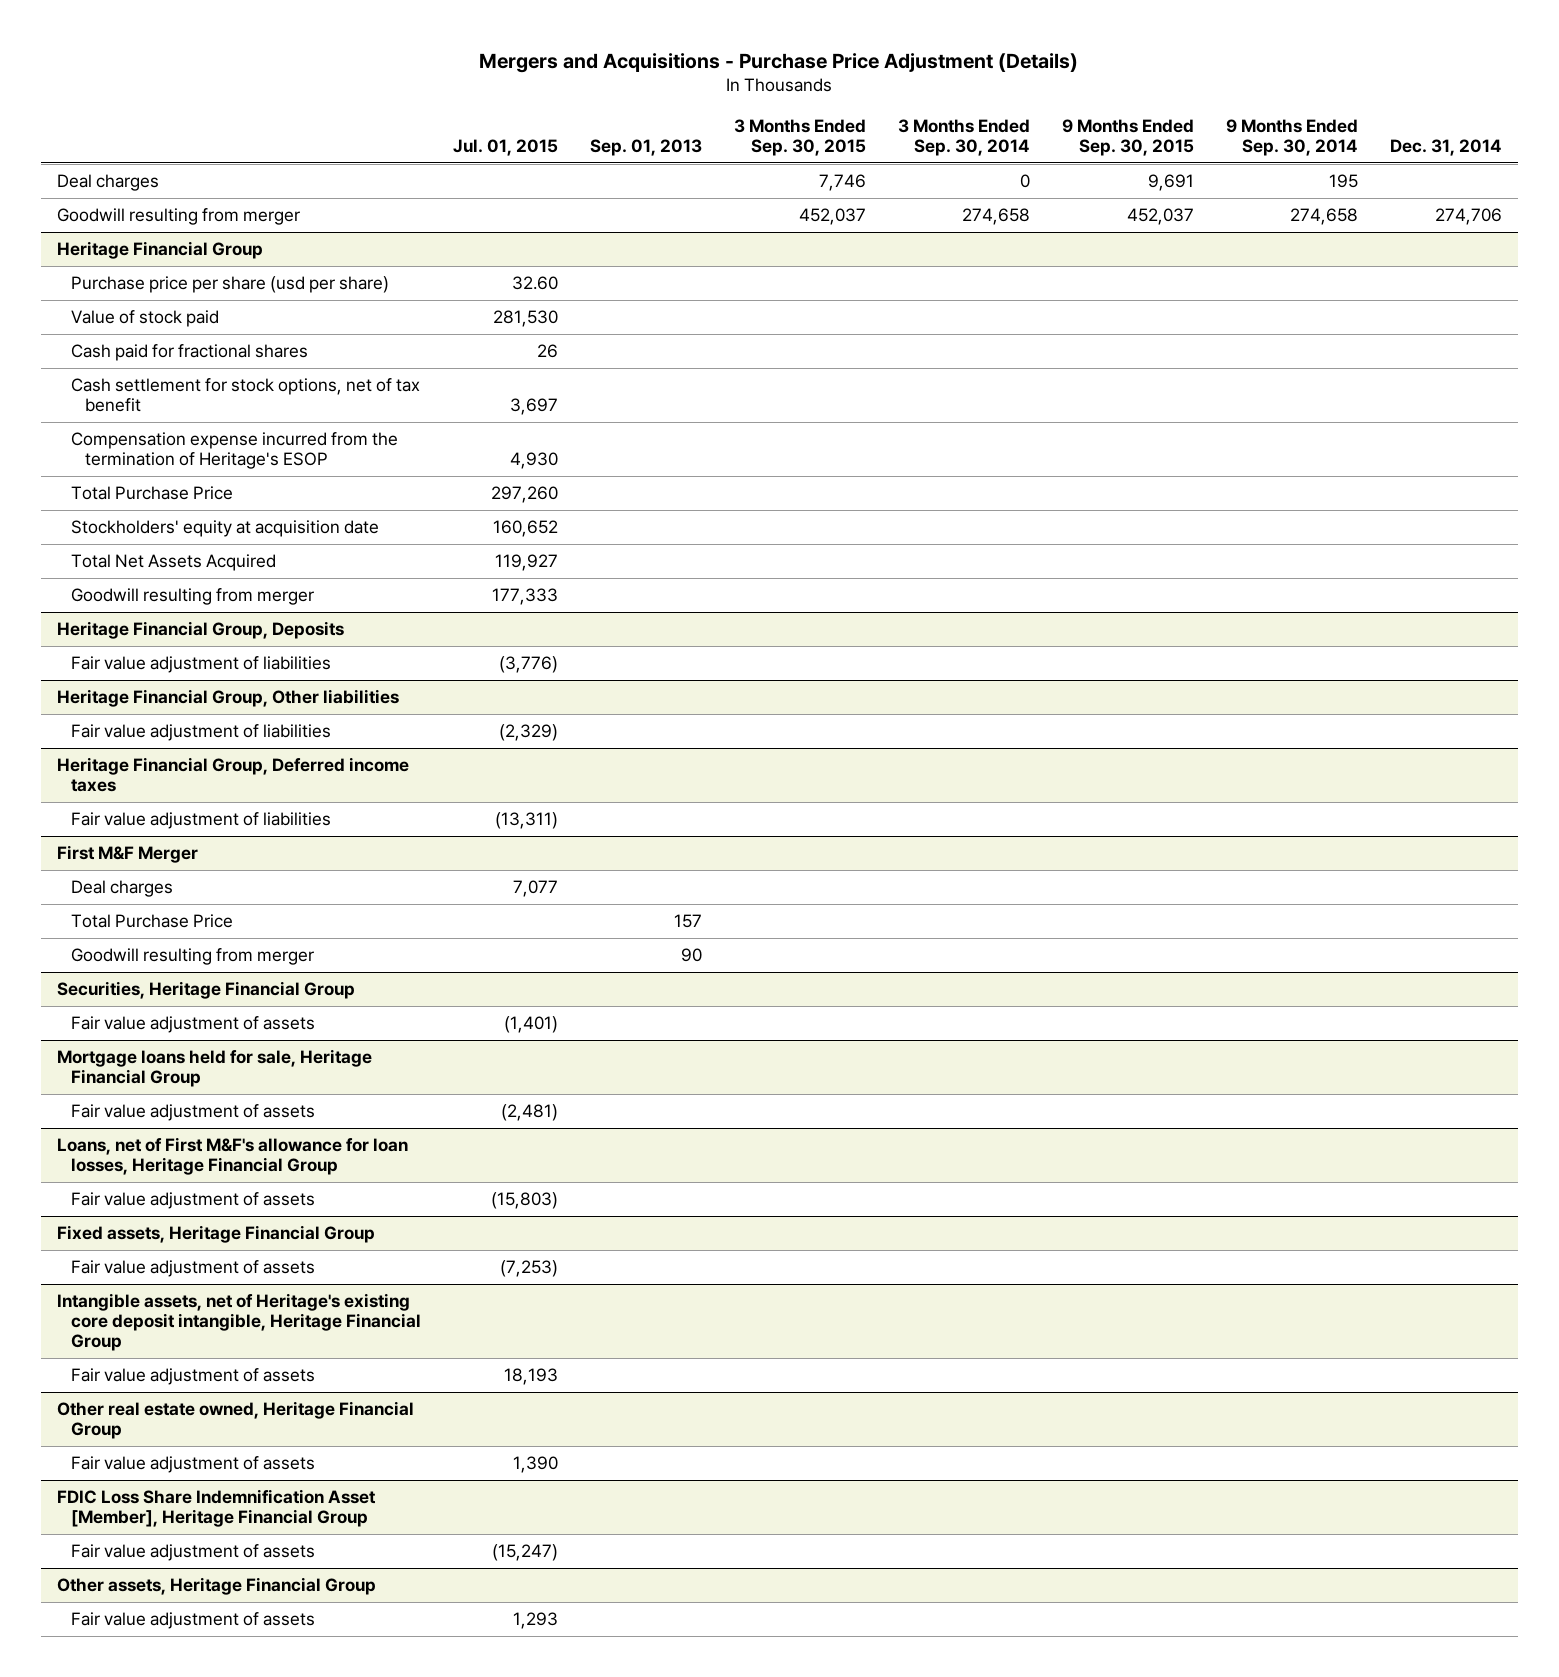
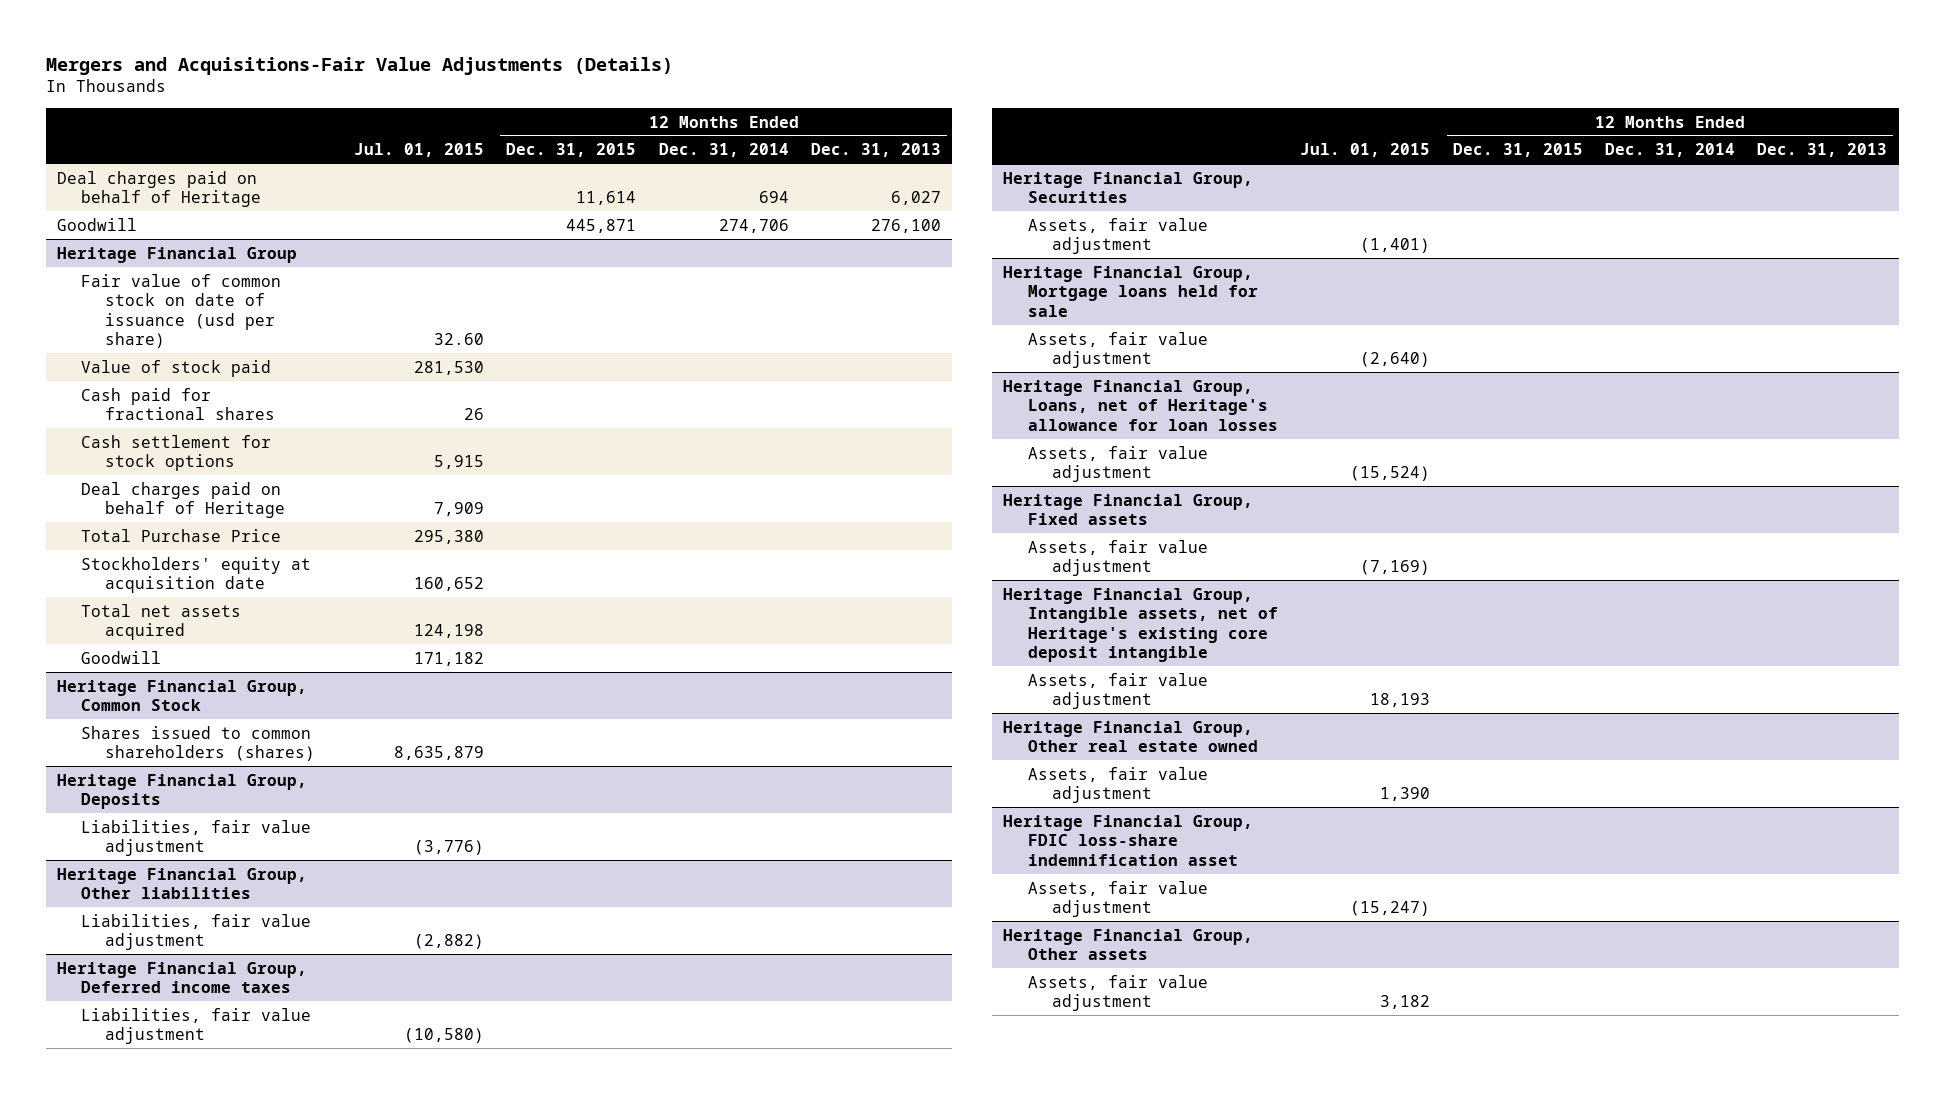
- Mergers and Acquisitions - Purchase Price Adjustment (Details)
+ Mergers and Acquisitions-Fair Value Adjustments (Details)
- | Jul. 01, 2015 | Sep. 01, 2013 | 3 Months Ended Sep. 30, 2015 | 3 Months Ended Sep. 30, 2014 | 9 Months Ended Sep. 30, 2015 | 9 Months Ended Sep. 30, 2014 | Dec. 31, 2014
+ | Jul. 01, 2015 | 12 Months Ended Dec. 31, 2015 | 12 Months Ended Dec. 31, 2014 | 12 Months Ended Dec. 31, 2013
- Deal charges | | | 7,746 | 0 | 9,691 | 195 |
- Goodwill resulting from merger | | | 452,037 | 274,658 | 452,037 | 274,658 | 274,706
+ Deal charges paid on behalf of Heritage | | 11,614 | 694 | 6,027
+ Goodwill | | 445,871 | 274,706 | 276,100
@ Heritage Financial Group
- Purchase price per share (usd per share) | 32.60 | | | | | |
+ Fair value of common stock on date of issuance (usd per share) | 32.60 | | |
- Cash settlement for stock options, net of tax benefit | 3,697 | | | | | |
- Compensation expense incurred from the termination of Heritage's ESOP | 4,930 | | | | | |
- Total Purchase Price | 297,260 | | | | | |
+ Cash settlement for stock options | 5,915 | | |
+ Deal charges paid on behalf of Heritage | 7,909 | | |
+ Total Purchase Price | 295,380 | | |
- Total Net Assets Acquired | 119,927 | | | | | |
- Goodwill resulting from merger | 177,333 | | | | | |
+ Total net assets acquired | 124,198 | | |
+ Goodwill | 171,182 | | |
+ Heritage Financial Group, Common Stock
+ Shares issued to common shareholders (shares) | 8,635,879 | | |
@ Heritage Financial Group, Deposits
- Fair value adjustment of liabilities | (3,776) | | | | | |
+ Liabilities, fair value adjustment | (3,776) | | |
@ Heritage Financial Group, Other liabilities
- Fair value adjustment of liabilities | (2,329) | | | | | |
+ Liabilities, fair value adjustment | (2,882) | | |
@ Heritage Financial Group, Deferred income taxes
- Fair value adjustment of liabilities | (13,311) | | | | | |
- First M&F Merger
- Deal charges | 7,077 | | | | | |
- Total Purchase Price | | 157 | | | | |
- Goodwill resulting from merger | | 90 | | | | |
- Securities, Heritage Financial Group
- Fair value adjustment of assets | (1,401) | | | | | |
- Mortgage loans held for sale, Heritage Financial Group
- Fair value adjustment of assets | (2,481) | | | | | |
- Loans, net of First M&F's allowance for loan losses, Heritage Financial Group
- Fair value adjustment of assets | (15,803) | | | | | |
- Fixed assets, Heritage Financial Group
- Fair value adjustment of assets | (7,253) | | | | | |
- Intangible assets, net of Heritage's existing core deposit intangible, Heritage Financial Group
- Fair value adjustment of assets | 18,193 | | | | | |
- Other real estate owned, Heritage Financial Group
- Fair value adjustment of assets | 1,390 | | | | | |
- FDIC Loss Share Indemnification Asset [Member], Heritage Financial Group
- Fair value adjustment of assets | (15,247) | | | | | |
- Other assets, Heritage Financial Group
- Fair value adjustment of assets | 1,293 | | | | | |
@ Heritage Financial Group, Deferred income taxes
+ Liabilities, fair value adjustment | (10,580) | | |
+ Heritage Financial Group, Securities
+ Assets, fair value adjustment | (1,401) | | |
+ Heritage Financial Group, Mortgage loans held for sale
+ Assets, fair value adjustment | (2,640) | | |
+ Heritage Financial Group, Loans, net of Heritage's allowance for loan losses
+ Assets, fair value adjustment | (15,524) | | |
+ Heritage Financial Group, Fixed assets
+ Assets, fair value adjustment | (7,169) | | |
+ Heritage Financial Group, Intangible assets, net of Heritage's existing core deposit intangible
+ Assets, fair value adjustment | 18,193 | | |
+ Heritage Financial Group, Other real estate owned
+ Assets, fair value adjustment | 1,390 | | |
+ Heritage Financial Group, FDIC loss-share indemnification asset
+ Assets, fair value adjustment | (15,247) | | |
+ Heritage Financial Group, Other assets
+ Assets, fair value adjustment | 3,182 | | |

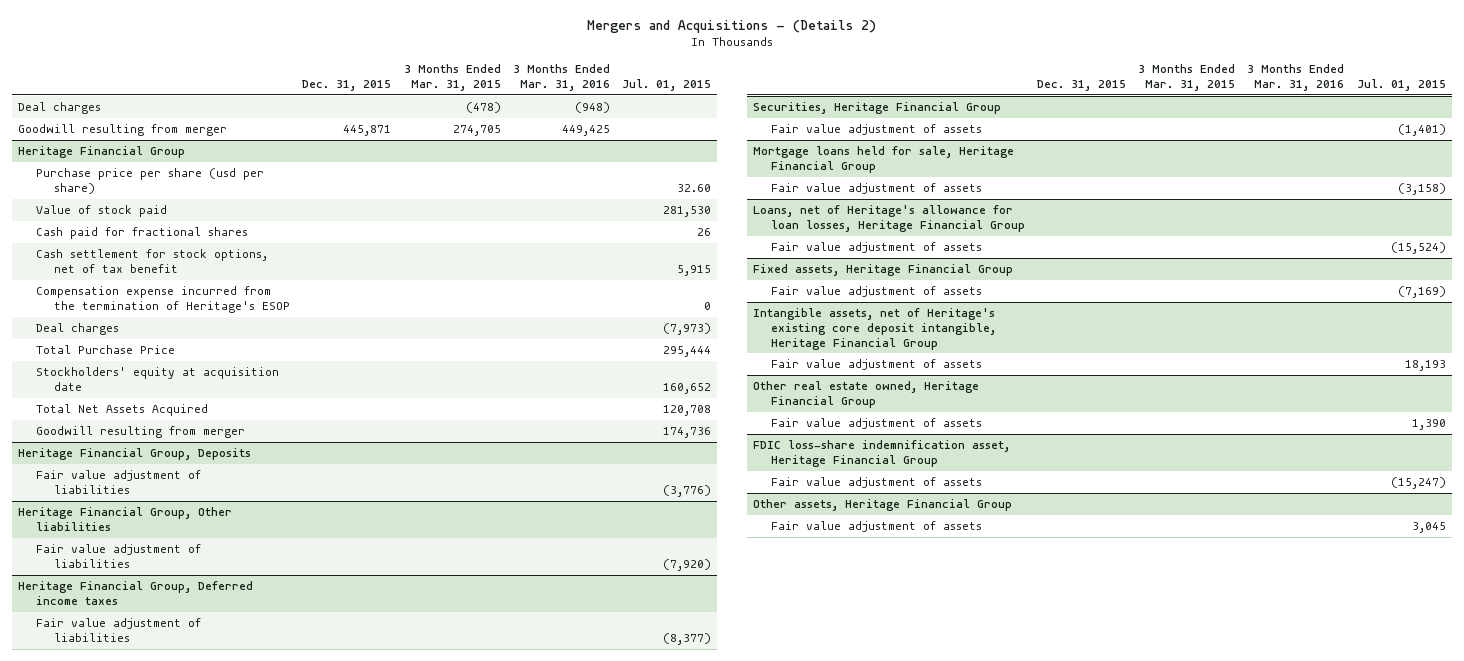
- Mergers and Acquisitions-Fair Value Adjustments (Details)
+ Mergers and Acquisitions - (Details 2)
- | Jul. 01, 2015 | 12 Months Ended Dec. 31, 2015 | 12 Months Ended Dec. 31, 2014 | 12 Months Ended Dec. 31, 2013
+ | Dec. 31, 2015 | 3 Months Ended Mar. 31, 2015 | 3 Months Ended Mar. 31, 2016 | Jul. 01, 2015
- Deal charges paid on behalf of Heritage | | 11,614 | 694 | 6,027
- Goodwill | | 445,871 | 274,706 | 276,100
+ Deal charges | | (478) | (948) |
+ Goodwill resulting from merger | 445,871 | 274,705 | 449,425 |
@ Heritage Financial Group
- Fair value of common stock on date of issuance (usd per share) | 32.60 | | |
+ Purchase price per share (usd per share) | | | | 32.60
- Cash settlement for stock options | 5,915 | | |
- Deal charges paid on behalf of Heritage | 7,909 | | |
- Total Purchase Price | 295,380 | | |
+ Cash settlement for stock options, net of tax benefit | | | | 5,915
+ Compensation expense incurred from the termination of Heritage's ESOP | | | | 0
+ Deal charges | | | | (7,973)
+ Total Purchase Price | | | | 295,444
- Total net assets acquired | 124,198 | | |
- Goodwill | 171,182 | | |
- Heritage Financial Group, Common Stock
- Shares issued to common shareholders (shares) | 8,635,879 | | |
@ Heritage Financial Group
+ Total Net Assets Acquired | | | | 120,708
+ Goodwill resulting from merger | | | | 174,736
@ Heritage Financial Group, Deposits
- Liabilities, fair value adjustment | (3,776) | | |
+ Fair value adjustment of liabilities | | | | (3,776)
@ Heritage Financial Group, Other liabilities
- Liabilities, fair value adjustment | (2,882) | | |
+ Fair value adjustment of liabilities | | | | (7,920)
@ Heritage Financial Group, Deferred income taxes
- Liabilities, fair value adjustment | (10,580) | | |
- Heritage Financial Group, Securities
- Assets, fair value adjustment | (1,401) | | |
- Heritage Financial Group, Mortgage loans held for sale
- Assets, fair value adjustment | (2,640) | | |
- Heritage Financial Group, Loans, net of Heritage's allowance for loan losses
- Assets, fair value adjustment | (15,524) | | |
- Heritage Financial Group, Fixed assets
- Assets, fair value adjustment | (7,169) | | |
- Heritage Financial Group, Intangible assets, net of Heritage's existing core deposit intangible
- Assets, fair value adjustment | 18,193 | | |
- Heritage Financial Group, Other real estate owned
- Assets, fair value adjustment | 1,390 | | |
- Heritage Financial Group, FDIC loss-share indemnification asset
- Assets, fair value adjustment | (15,247) | | |
- Heritage Financial Group, Other assets
- Assets, fair value adjustment | 3,182 | | |
@ Heritage Financial Group, Deferred income taxes
+ Fair value adjustment of liabilities | | | | (8,377)
+ Securities, Heritage Financial Group
+ Fair value adjustment of assets | | | | (1,401)
+ Mortgage loans held for sale, Heritage Financial Group
+ Fair value adjustment of assets | | | | (3,158)
+ Loans, net of Heritage's allowance for loan losses, Heritage Financial Group
+ Fair value adjustment of assets | | | | (15,524)
+ Fixed assets, Heritage Financial Group
+ Fair value adjustment of assets | | | | (7,169)
+ Intangible assets, net of Heritage's existing core deposit intangible, Heritage Financial Group
+ Fair value adjustment of assets | | | | 18,193
+ Other real estate owned, Heritage Financial Group
+ Fair value adjustment of assets | | | | 1,390
+ FDIC loss-share indemnification asset, Heritage Financial Group
+ Fair value adjustment of assets | | | | (15,247)
+ Other assets, Heritage Financial Group
+ Fair value adjustment of assets | | | | 3,045

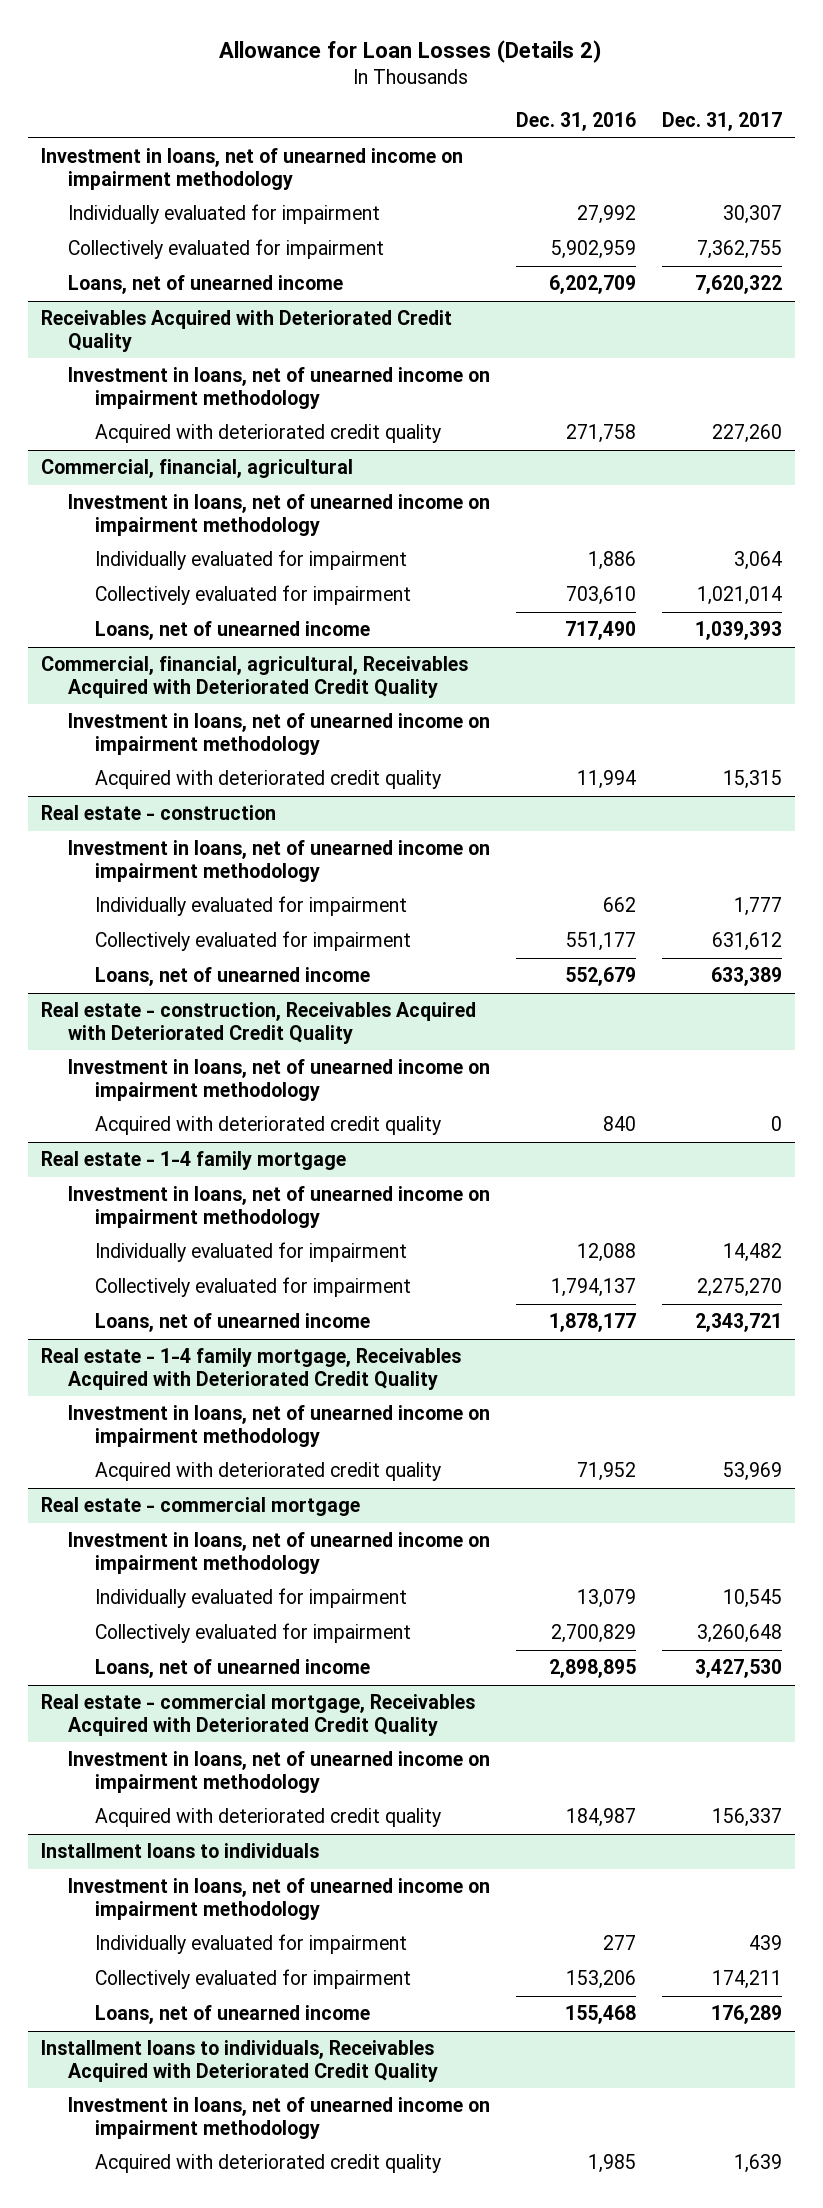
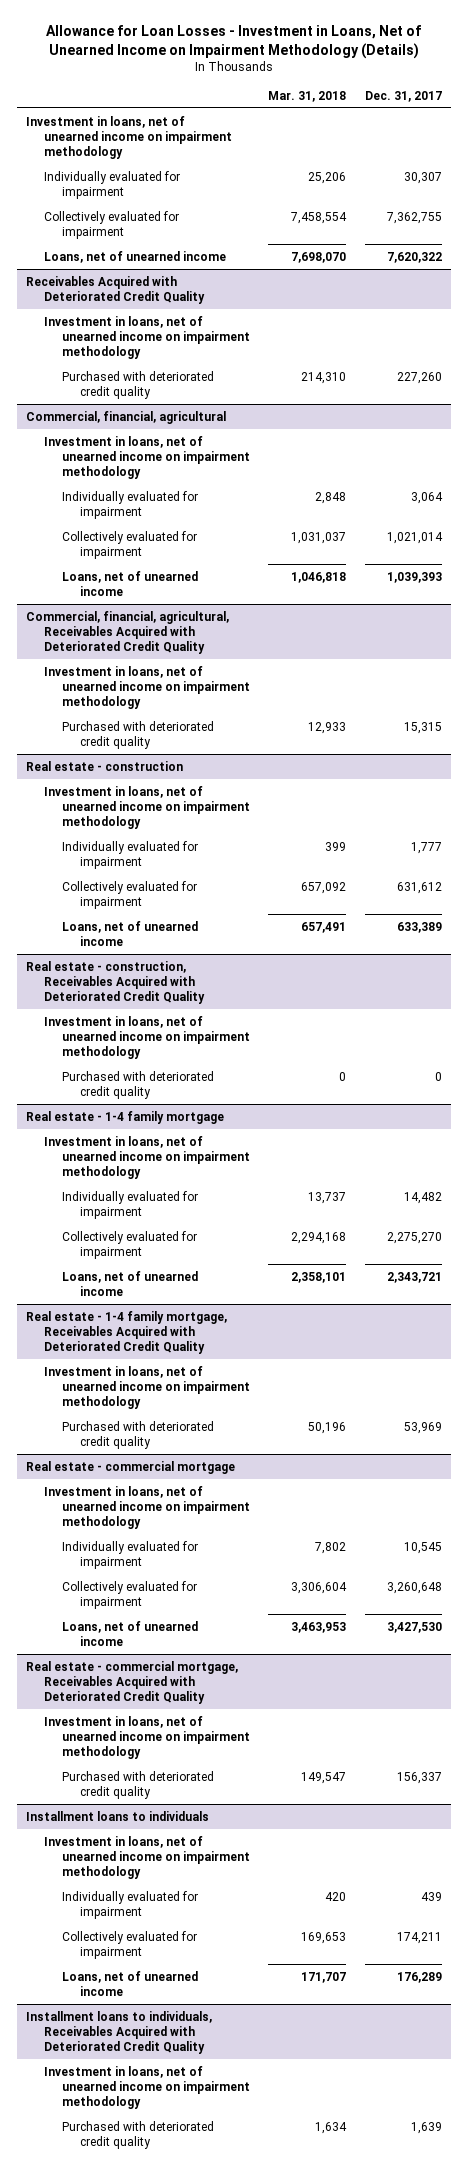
- Allowance for Loan Losses (Details 2)
+ Allowance for Loan Losses - Investment in Loans, Net of Unearned Income on Impairment Methodology (Details)
- | Dec. 31, 2016 | Dec. 31, 2017
+ | Mar. 31, 2018 | Dec. 31, 2017
@ Receivables Acquired with Deteriorated Credit Quality
- Acquired with deteriorated credit quality | 271,758 | 227,260
+ Purchased with deteriorated credit quality | 214,310 | 227,260
@ Commercial, financial, agricultural, Receivables Acquired with Deteriorated Credit Quality
- Acquired with deteriorated credit quality | 11,994 | 15,315
+ Purchased with deteriorated credit quality | 12,933 | 15,315
@ Real estate - construction, Receivables Acquired with Deteriorated Credit Quality
- Acquired with deteriorated credit quality | 840 | 0
+ Purchased with deteriorated credit quality | 0 | 0
@ Real estate - 1-4 family mortgage, Receivables Acquired with Deteriorated Credit Quality
- Acquired with deteriorated credit quality | 71,952 | 53,969
+ Purchased with deteriorated credit quality | 50,196 | 53,969
@ Real estate - commercial mortgage, Receivables Acquired with Deteriorated Credit Quality
- Acquired with deteriorated credit quality | 184,987 | 156,337
+ Purchased with deteriorated credit quality | 149,547 | 156,337
@ Installment loans to individuals, Receivables Acquired with Deteriorated Credit Quality
- Acquired with deteriorated credit quality | 1,985 | 1,639
+ Purchased with deteriorated credit quality | 1,634 | 1,639

